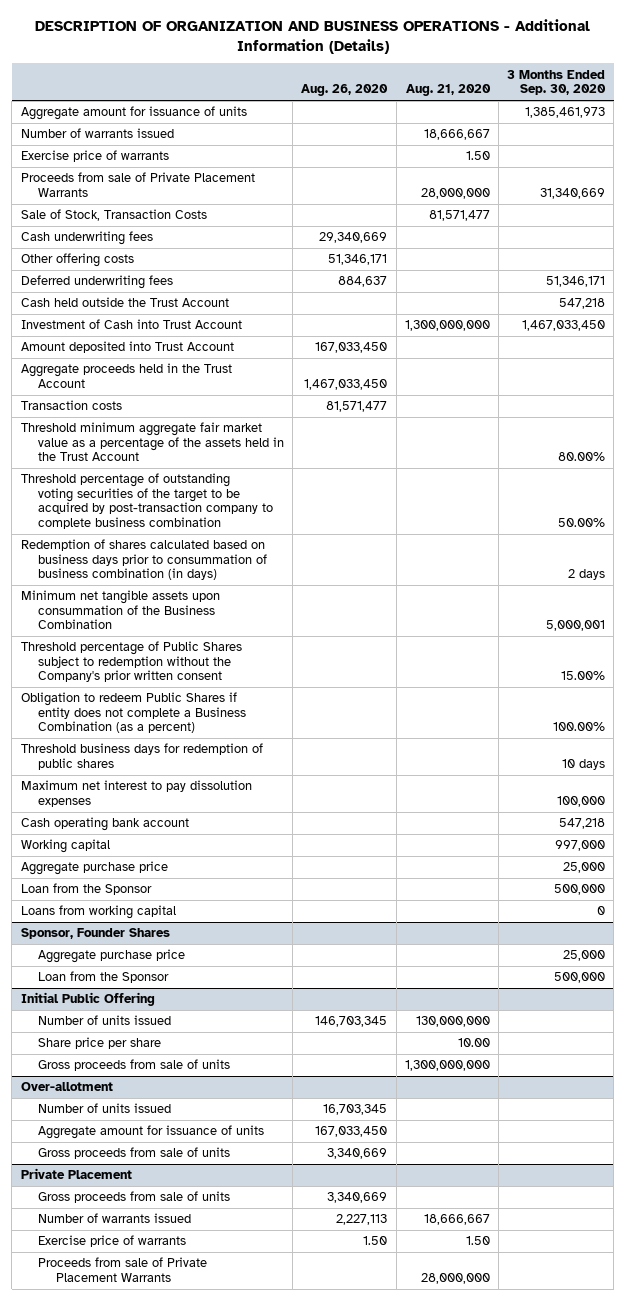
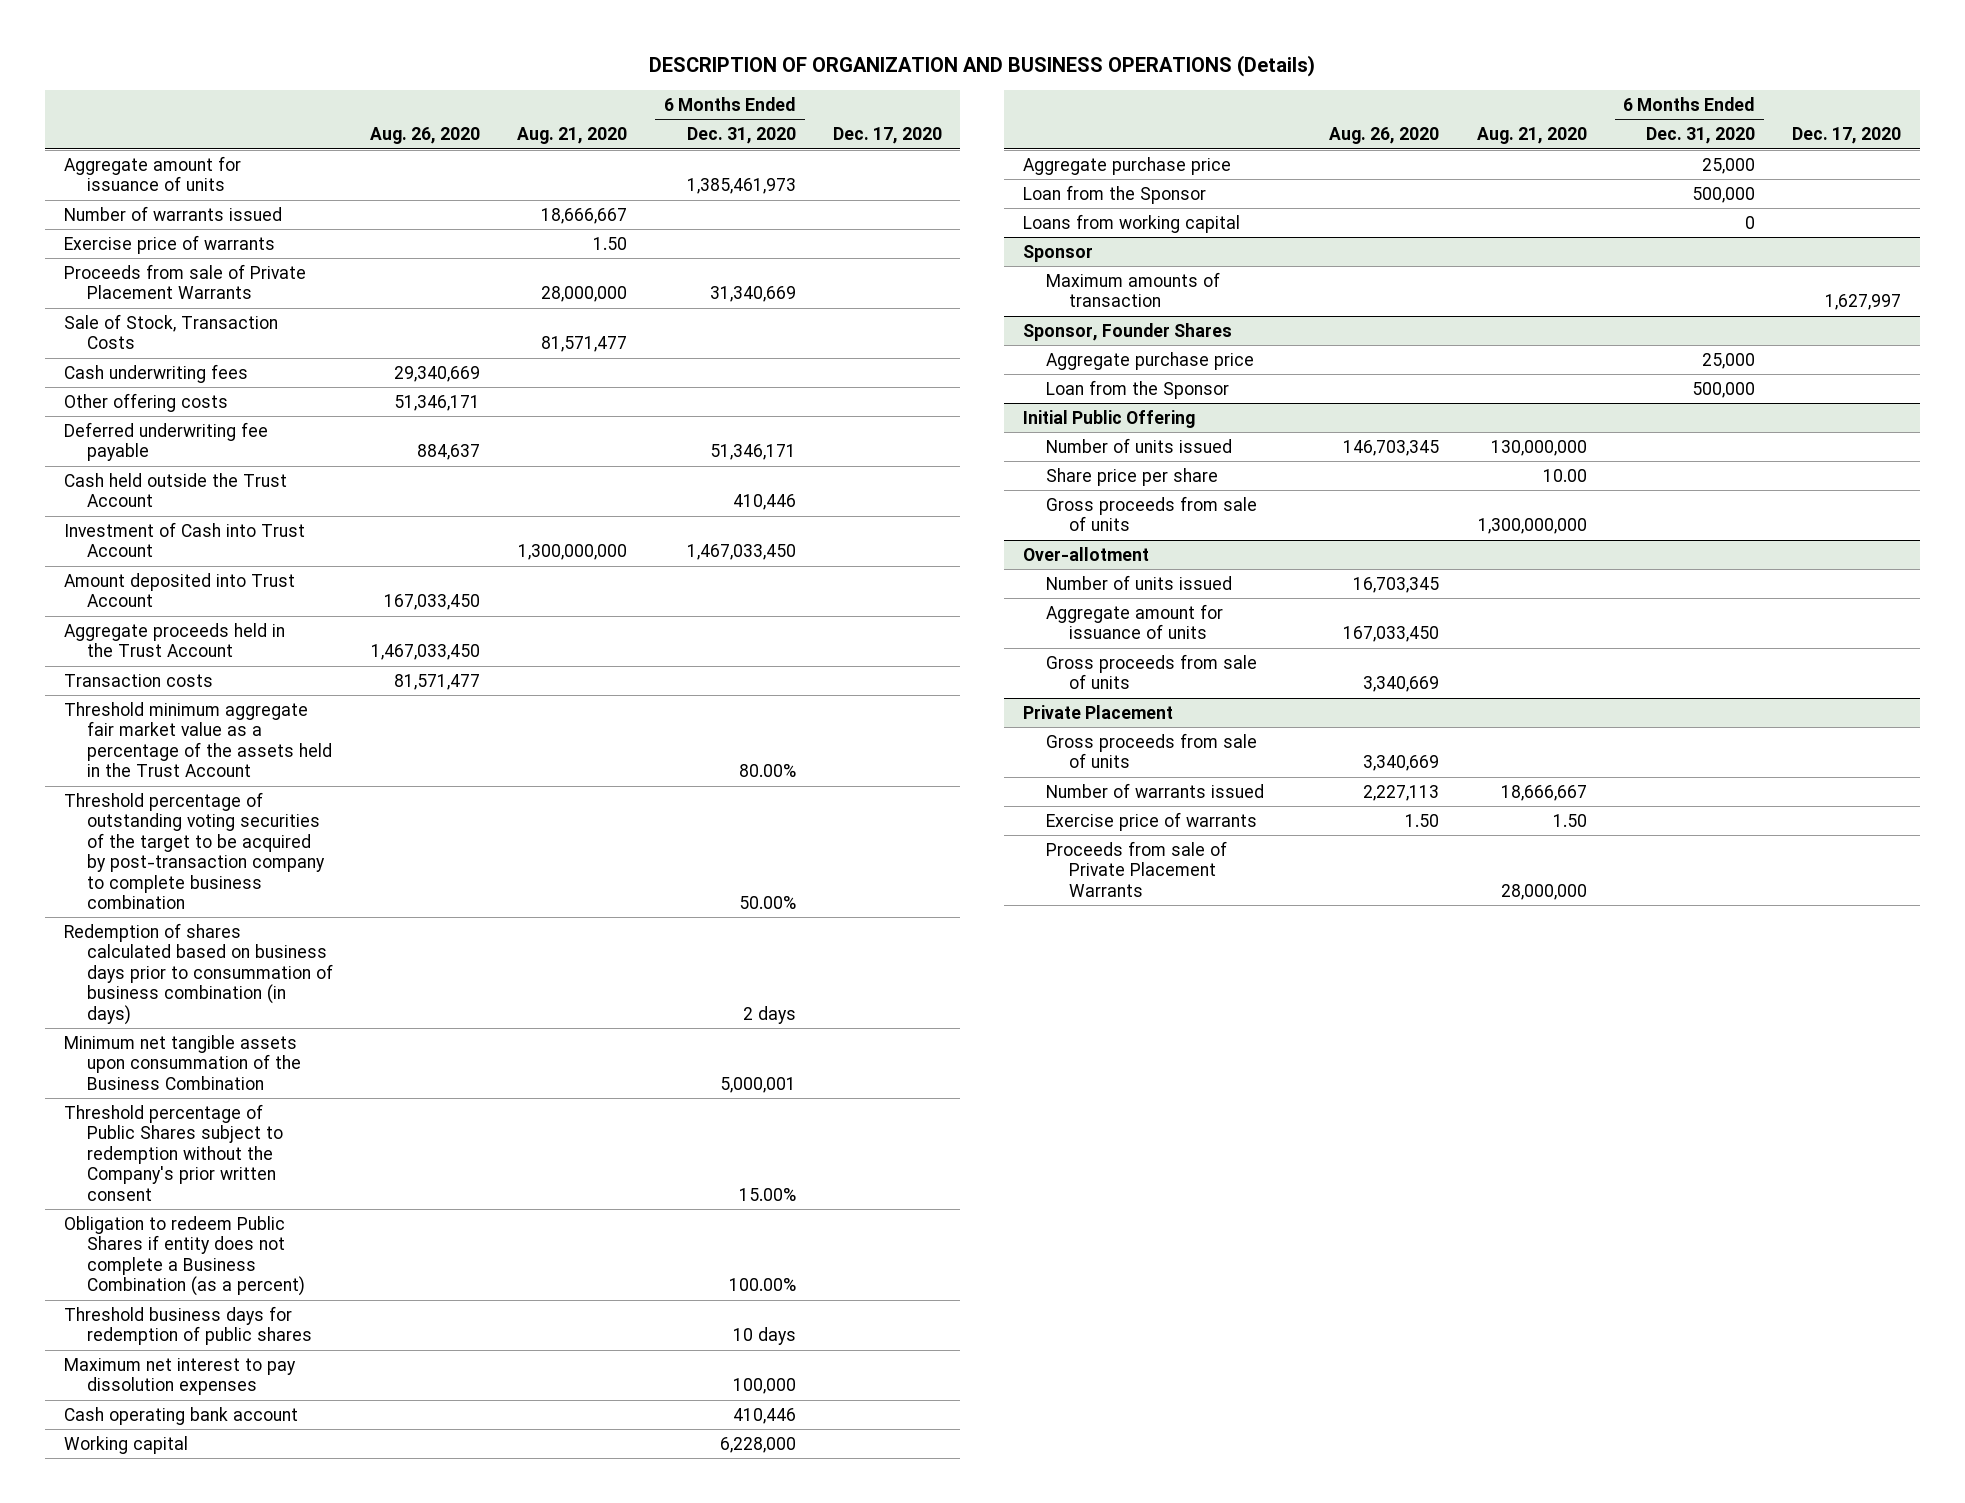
- DESCRIPTION OF ORGANIZATION AND BUSINESS OPERATIONS - Additional Information (Details)
+ DESCRIPTION OF ORGANIZATION AND BUSINESS OPERATIONS (Details)
- | Aug. 26, 2020 | Aug. 21, 2020 | 3 Months Ended Sep. 30, 2020
+ | Aug. 26, 2020 | Aug. 21, 2020 | 6 Months Ended Dec. 31, 2020 | Dec. 17, 2020
- Deferred underwriting fees | 884,637 | | 51,346,171
+ Deferred underwriting fee payable | 884,637 | | 51,346,171 |
+ Sponsor
+ Maximum amounts of transaction | | | | 1,627,997

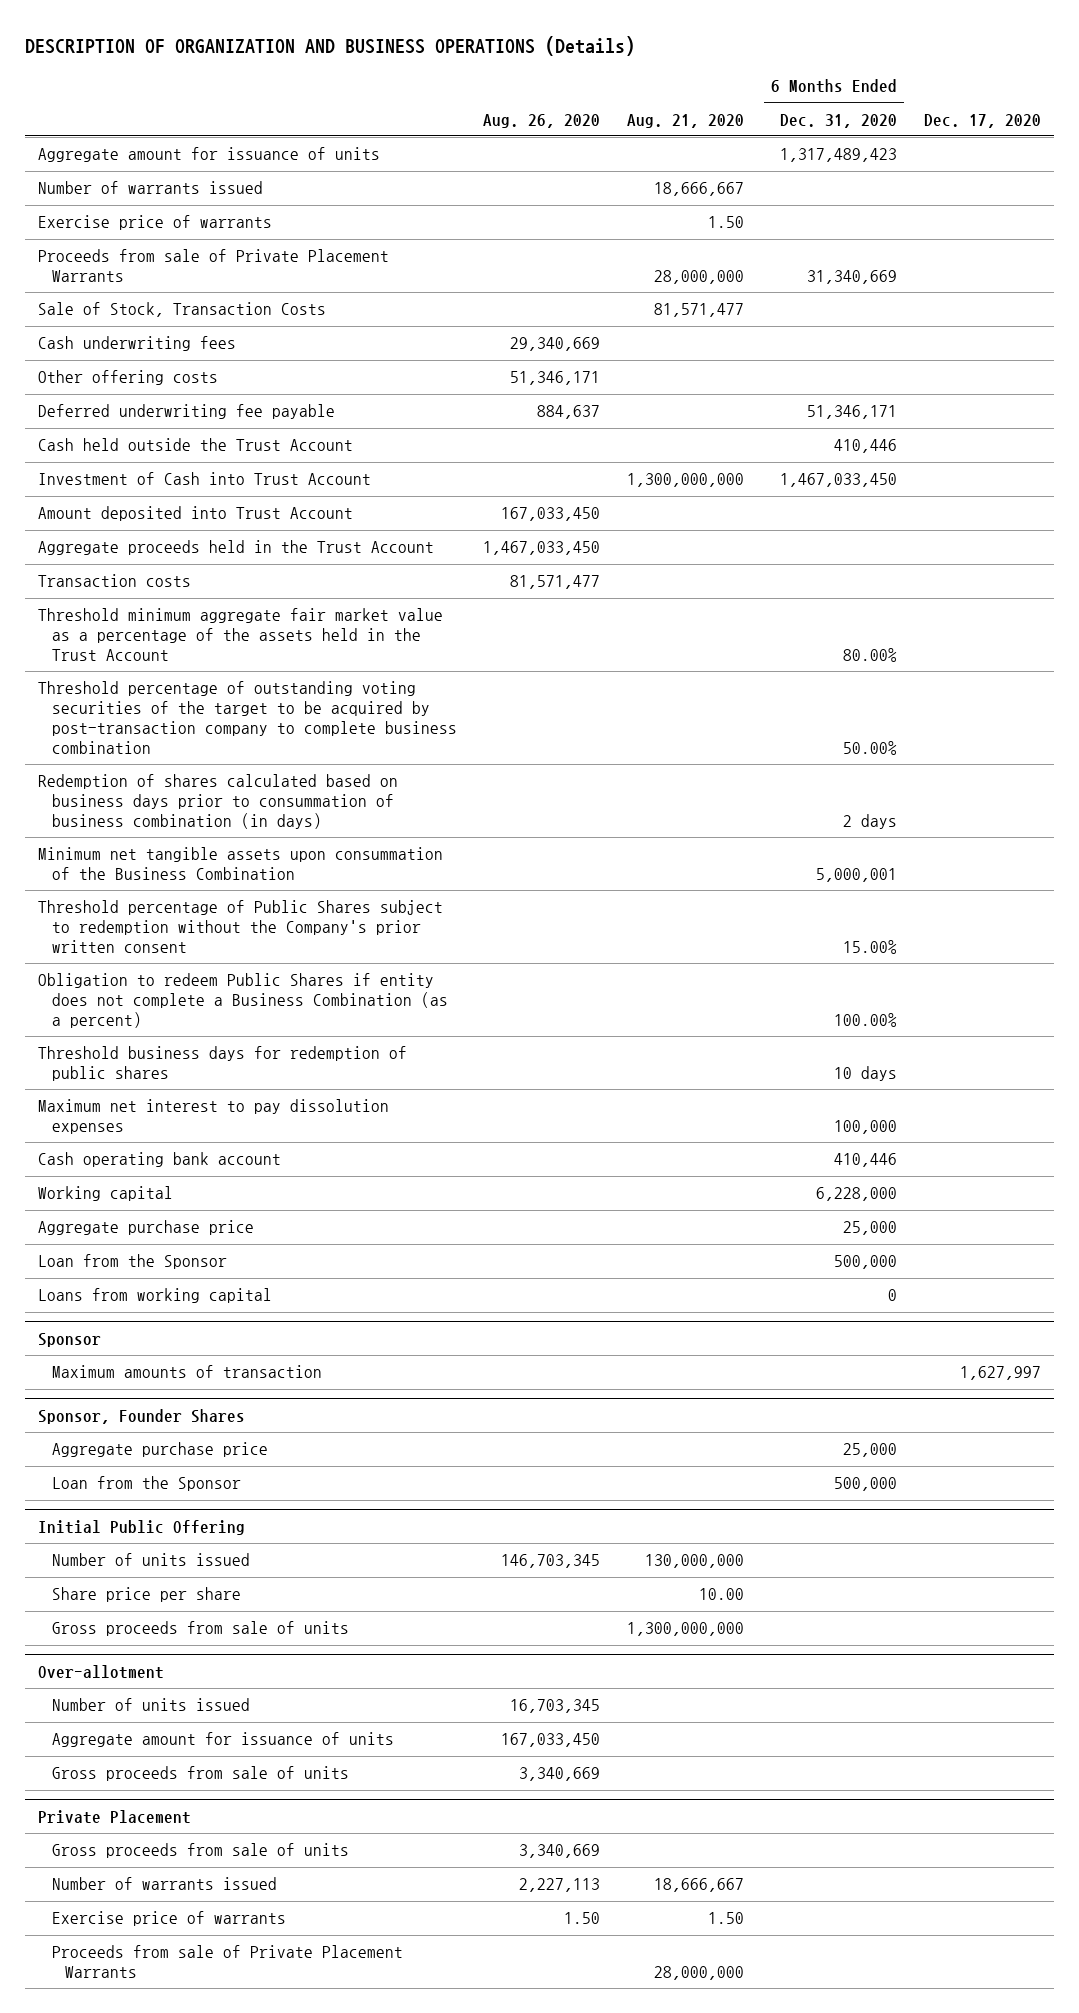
- Aggregate amount for issuance of units | | | 1,385,461,973 |
+ Aggregate amount for issuance of units | | | 1,317,489,423 |

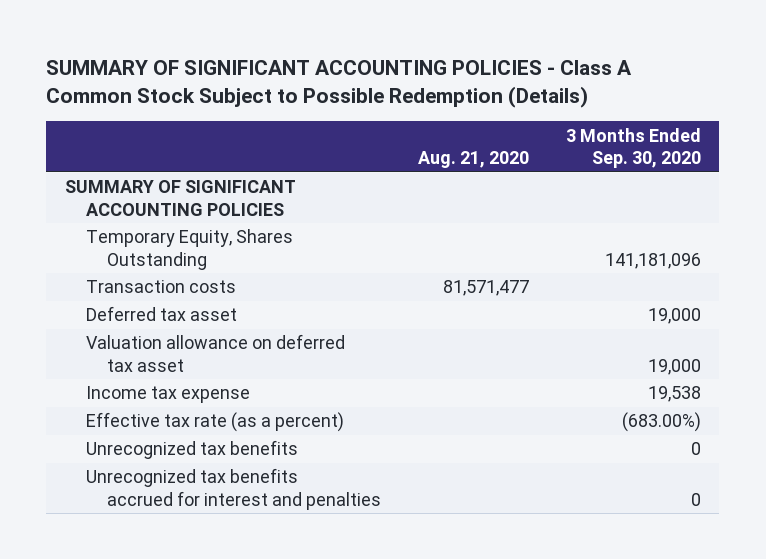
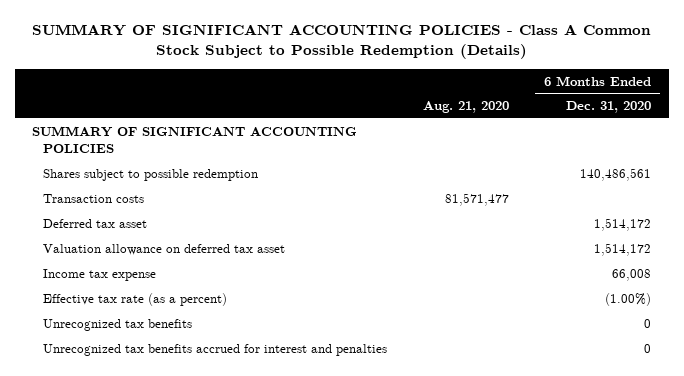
- | Aug. 21, 2020 | 3 Months Ended Sep. 30, 2020
+ | Aug. 21, 2020 | 6 Months Ended Dec. 31, 2020
- Temporary Equity, Shares Outstanding | | 141,181,096
+ Shares subject to possible redemption | | 140,486,561

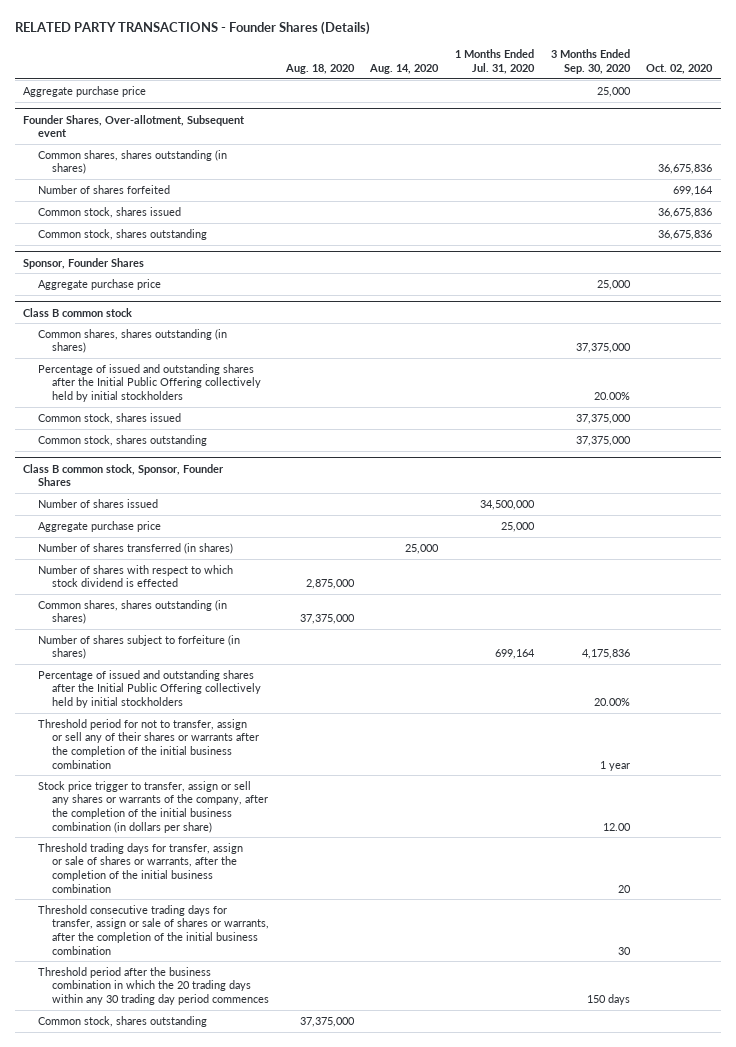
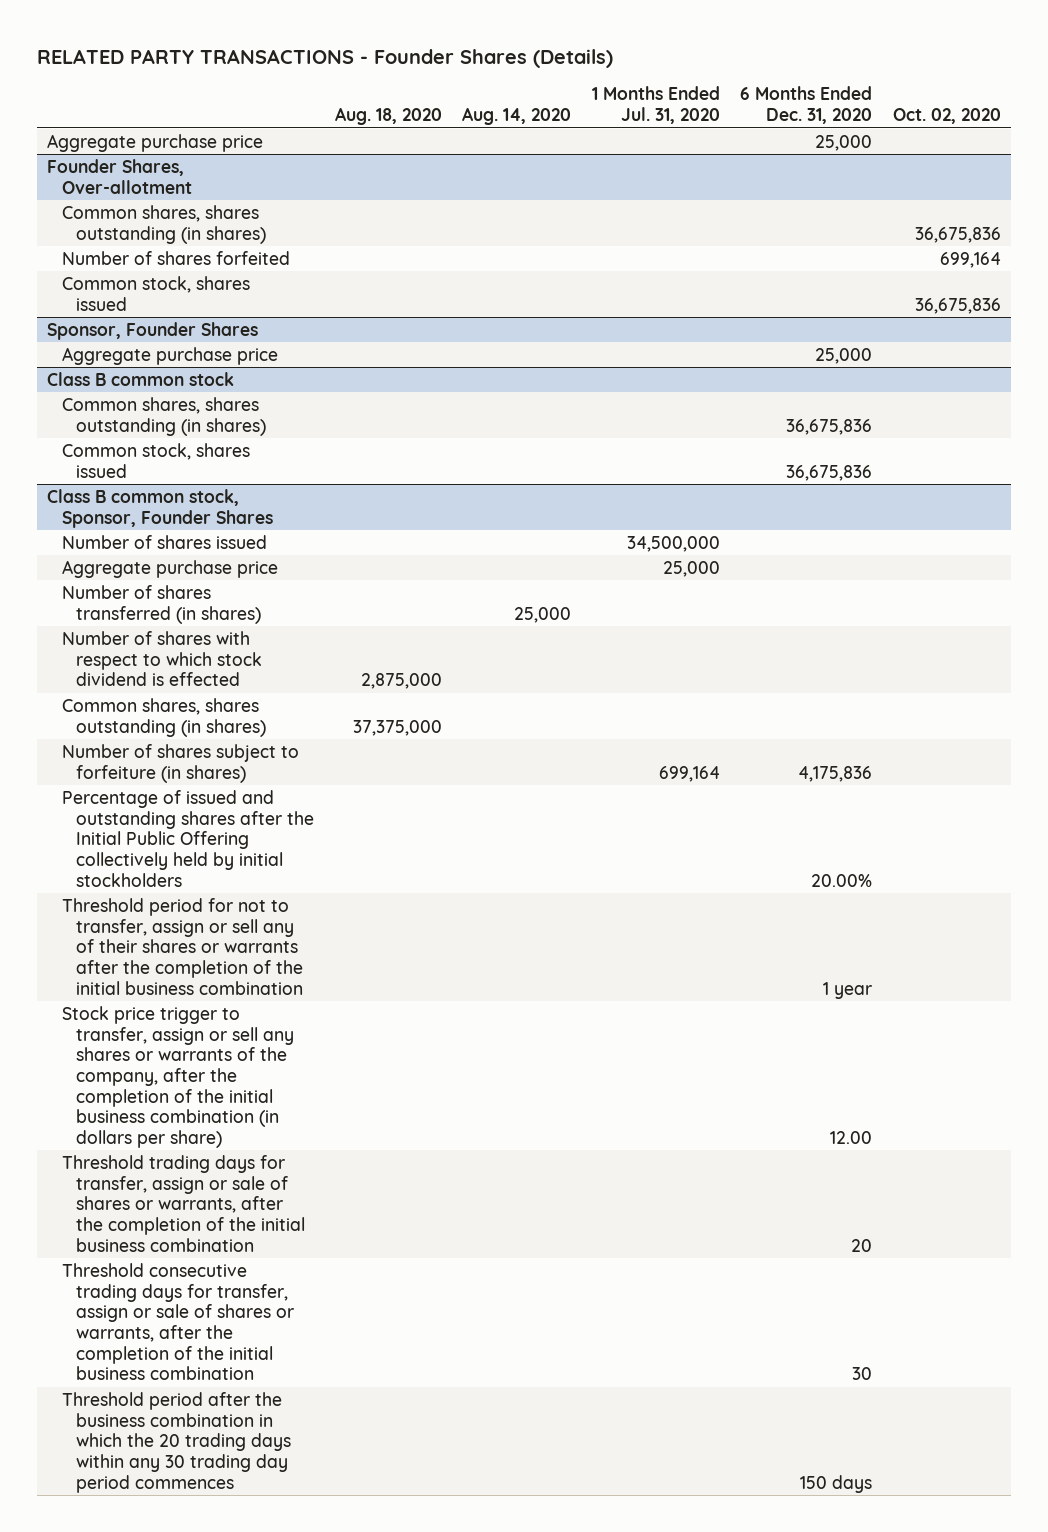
- | Aug. 18, 2020 | Aug. 14, 2020 | 1 Months Ended Jul. 31, 2020 | 3 Months Ended Sep. 30, 2020 | Oct. 02, 2020
+ | Aug. 18, 2020 | Aug. 14, 2020 | 1 Months Ended Jul. 31, 2020 | 6 Months Ended Dec. 31, 2020 | Oct. 02, 2020
- Founder Shares, Over-allotment, Subsequent event
+ Founder Shares, Over-allotment
- Common stock, shares outstanding | | | | | 36,675,836
@ Class B common stock
- Percentage of issued and outstanding shares after the Initial Public Offering collectively held by initial stockholders | | | | 20.00% |
- Common stock, shares outstanding | | | | 37,375,000 |
@ Class B common stock, Sponsor, Founder Shares
- Common stock, shares outstanding | 37,375,000 | | | |

